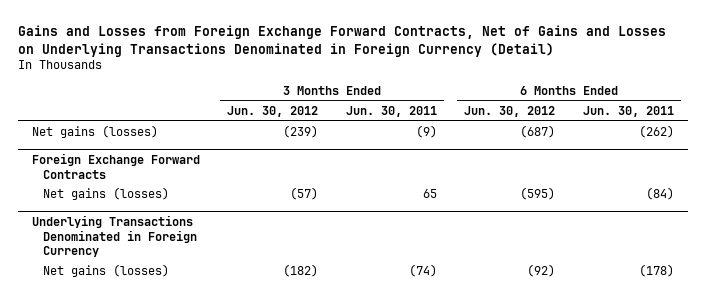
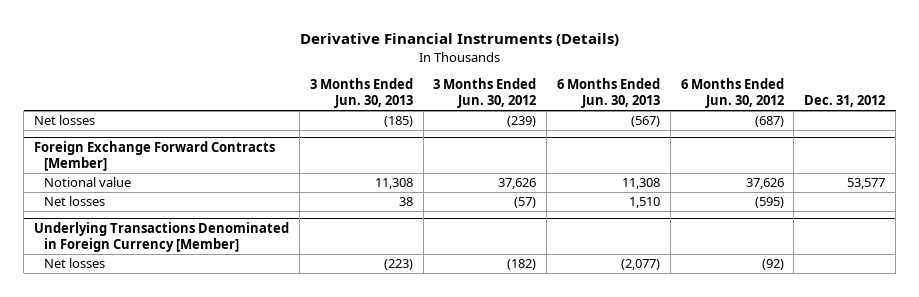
- Gains and Losses from Foreign Exchange Forward Contracts, Net of Gains and Losses on Underlying Transactions Denominated in Foreign Currency (Detail)
+ Derivative Financial Instruments (Details)
- | 3 Months Ended Jun. 30, 2012 | 3 Months Ended Jun. 30, 2011 | 6 Months Ended Jun. 30, 2012 | 6 Months Ended Jun. 30, 2011
+ | 3 Months Ended Jun. 30, 2013 | 3 Months Ended Jun. 30, 2012 | 6 Months Ended Jun. 30, 2013 | 6 Months Ended Jun. 30, 2012 | Dec. 31, 2012
- Net gains (losses) | (239) | (9) | (687) | (262)
- Foreign Exchange Forward Contracts
- Net gains (losses) | (57) | 65 | (595) | (84)
- Underlying Transactions Denominated in Foreign Currency
- Net gains (losses) | (182) | (74) | (92) | (178)
+ Net losses | (185) | (239) | (567) | (687) |
+ Foreign Exchange Forward Contracts [Member]
+ Notional value | 11,308 | 37,626 | 11,308 | 37,626 | 53,577
+ Net losses | 38 | (57) | 1,510 | (595) |
+ Underlying Transactions Denominated in Foreign Currency [Member]
+ Net losses | (223) | (182) | (2,077) | (92) |

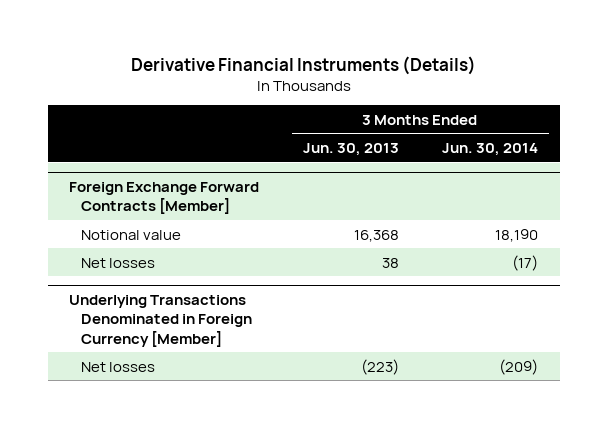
- | 3 Months Ended Jun. 30, 2013 | 3 Months Ended Jun. 30, 2012 | 6 Months Ended Jun. 30, 2013 | 6 Months Ended Jun. 30, 2012 | Dec. 31, 2012
+ | 3 Months Ended Jun. 30, 2013 | 3 Months Ended Jun. 30, 2014
- Net losses | (185) | (239) | (567) | (687) |
@ Foreign Exchange Forward Contracts [Member]
- Notional value | 11,308 | 37,626 | 11,308 | 37,626 | 53,577
+ Notional value | 16,368 | 18,190

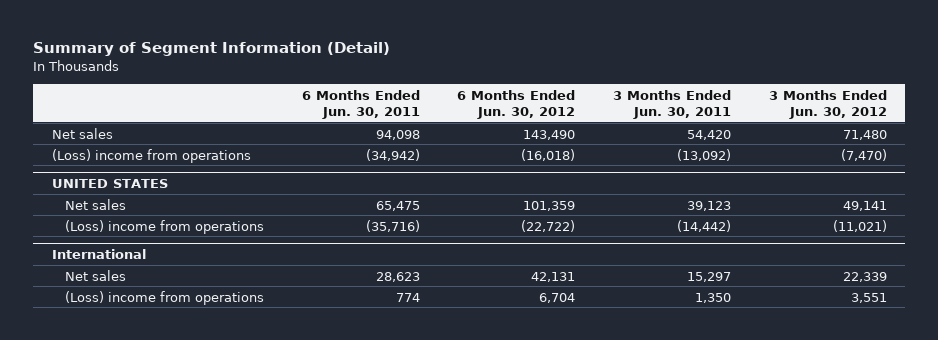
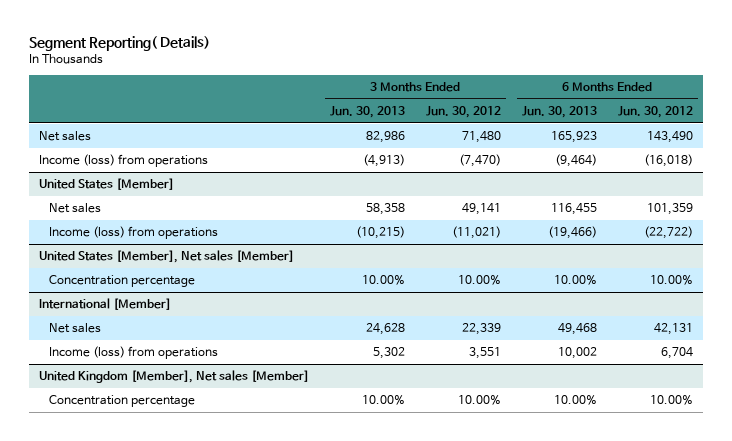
- Summary of Segment Information (Detail)
+ Segment Reporting( Details)
- | 6 Months Ended Jun. 30, 2011 | 6 Months Ended Jun. 30, 2012 | 3 Months Ended Jun. 30, 2011 | 3 Months Ended Jun. 30, 2012
+ | 3 Months Ended Jun. 30, 2013 | 3 Months Ended Jun. 30, 2012 | 6 Months Ended Jun. 30, 2013 | 6 Months Ended Jun. 30, 2012
- (Loss) income from operations | (34,942) | (16,018) | (13,092) | (7,470)
- UNITED STATES
+ Income (loss) from operations | (4,913) | (7,470) | (9,464) | (16,018)
+ United States [Member]
- (Loss) income from operations | (35,716) | (22,722) | (14,442) | (11,021)
- International
+ Income (loss) from operations | (10,215) | (11,021) | (19,466) | (22,722)
+ United States [Member], Net sales [Member]
+ Concentration percentage | 10.00% | 10.00% | 10.00% | 10.00%
+ International [Member]
- (Loss) income from operations | 774 | 6,704 | 1,350 | 3,551
+ Income (loss) from operations | 5,302 | 3,551 | 10,002 | 6,704
+ United Kingdom [Member], Net sales [Member]
+ Concentration percentage | 10.00% | 10.00% | 10.00% | 10.00%

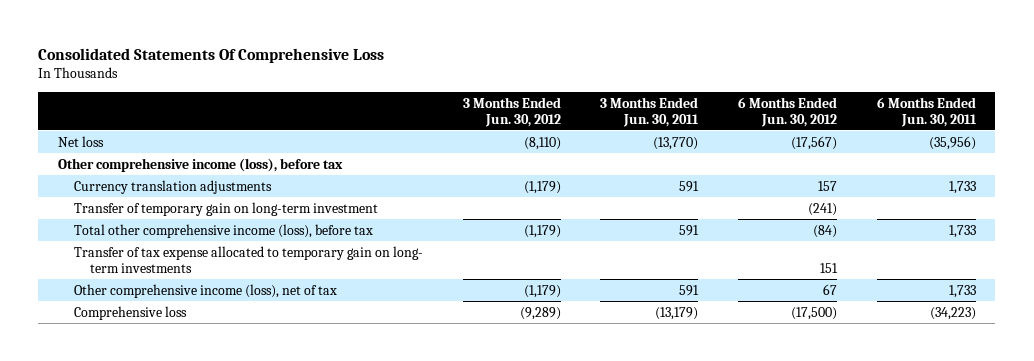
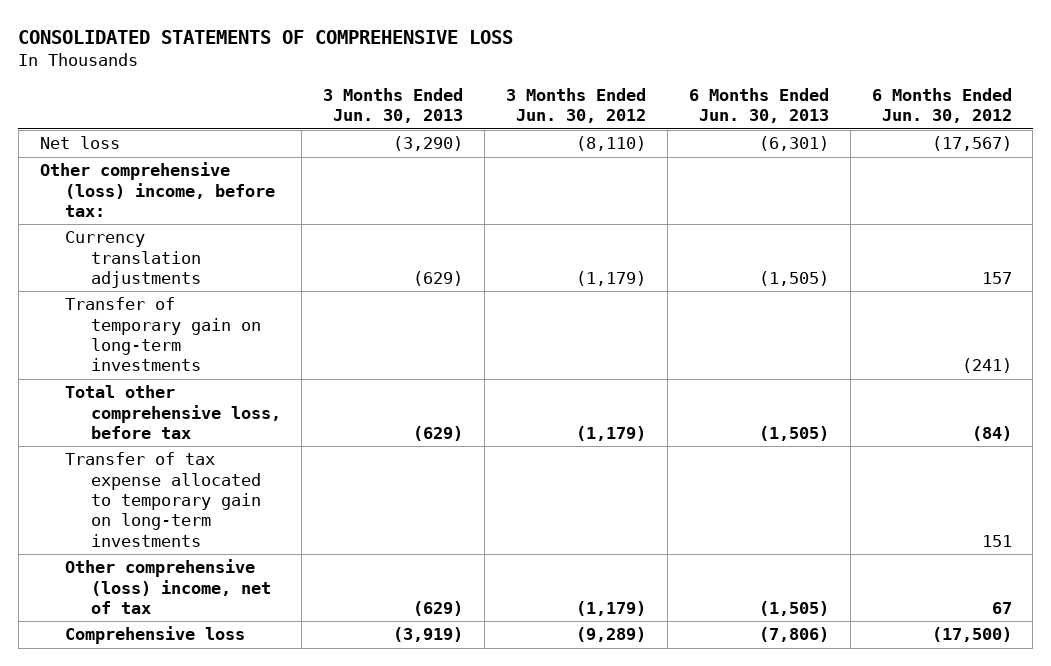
- Consolidated Statements Of Comprehensive Loss
+ CONSOLIDATED STATEMENTS OF COMPREHENSIVE LOSS
- | 3 Months Ended Jun. 30, 2012 | 3 Months Ended Jun. 30, 2011 | 6 Months Ended Jun. 30, 2012 | 6 Months Ended Jun. 30, 2011
+ | 3 Months Ended Jun. 30, 2013 | 3 Months Ended Jun. 30, 2012 | 6 Months Ended Jun. 30, 2013 | 6 Months Ended Jun. 30, 2012
- Other comprehensive income (loss), before tax
+ Other comprehensive (loss) income, before tax:
- Transfer of temporary gain on long-term investment | | | (241) |
- Total other comprehensive income (loss), before tax | (1,179) | 591 | (84) | 1,733
- Transfer of tax expense allocated to temporary gain on long- term investments | | | 151 |
- Other comprehensive income (loss), net of tax | (1,179) | 591 | 67 | 1,733
+ Transfer of temporary gain on long-term investments | | | | (241)
+ Total other comprehensive loss, before tax | (629) | (1,179) | (1,505) | (84)
+ Transfer of tax expense allocated to temporary gain on long-term investments | | | | 151
+ Other comprehensive (loss) income, net of tax | (629) | (1,179) | (1,505) | 67

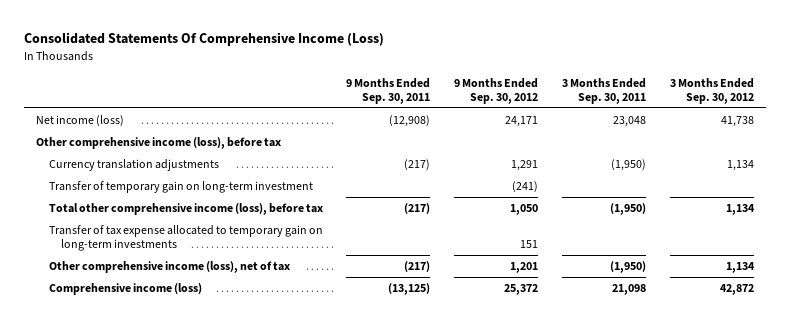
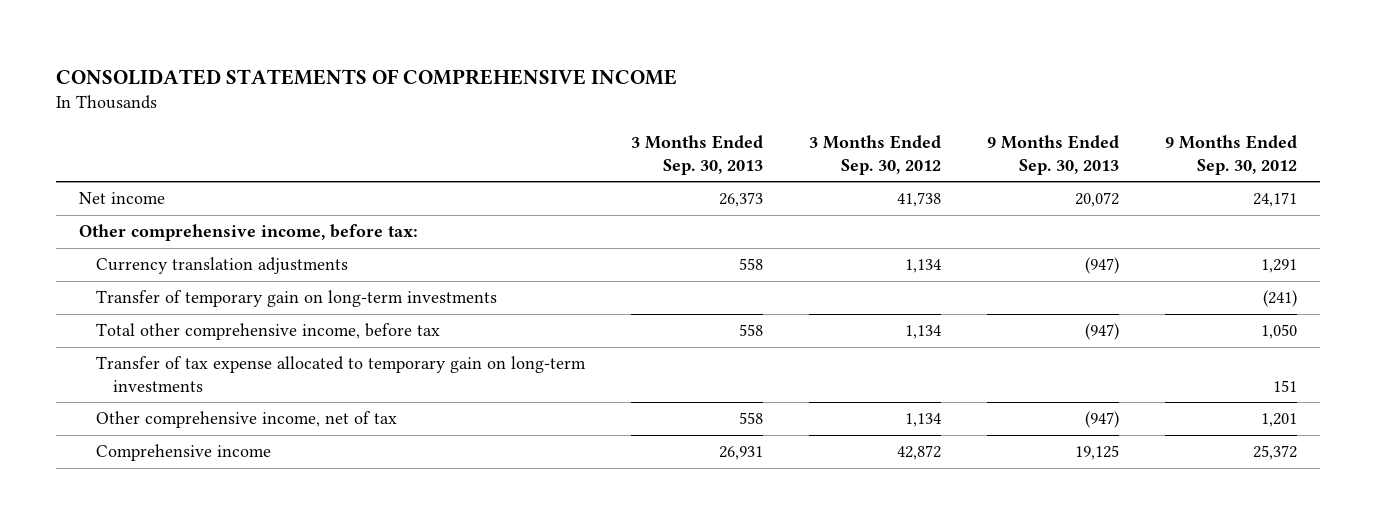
- Consolidated Statements Of Comprehensive Income (Loss)
+ CONSOLIDATED STATEMENTS OF COMPREHENSIVE INCOME
- | 9 Months Ended Sep. 30, 2011 | 9 Months Ended Sep. 30, 2012 | 3 Months Ended Sep. 30, 2011 | 3 Months Ended Sep. 30, 2012
+ | 3 Months Ended Sep. 30, 2013 | 3 Months Ended Sep. 30, 2012 | 9 Months Ended Sep. 30, 2013 | 9 Months Ended Sep. 30, 2012
- Net income (loss) | (12,908) | 24,171 | 23,048 | 41,738
- Other comprehensive income (loss), before tax
+ Net income | 26,373 | 41,738 | 20,072 | 24,171
+ Other comprehensive income, before tax:
- Transfer of temporary gain on long-term investment | | (241) | |
- Total other comprehensive income (loss), before tax | (217) | 1,050 | (1,950) | 1,134
+ Transfer of temporary gain on long-term investments | | | | (241)
+ Total other comprehensive income, before tax | 558 | 1,134 | (947) | 1,050
- Other comprehensive income (loss), net of tax | (217) | 1,201 | (1,950) | 1,134
- Comprehensive income (loss) | (13,125) | 25,372 | 21,098 | 42,872
+ Other comprehensive income, net of tax | 558 | 1,134 | (947) | 1,201
+ Comprehensive income | 26,931 | 42,872 | 19,125 | 25,372

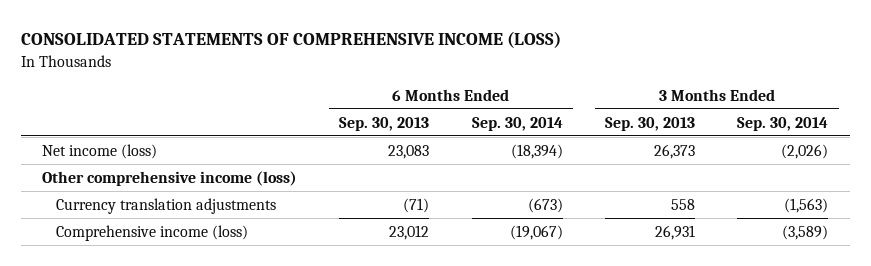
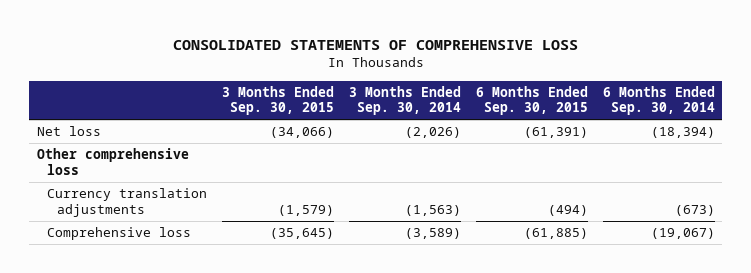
- CONSOLIDATED STATEMENTS OF COMPREHENSIVE INCOME (LOSS)
+ CONSOLIDATED STATEMENTS OF COMPREHENSIVE LOSS
- | 6 Months Ended Sep. 30, 2013 | 6 Months Ended Sep. 30, 2014 | 3 Months Ended Sep. 30, 2013 | 3 Months Ended Sep. 30, 2014
+ | 3 Months Ended Sep. 30, 2015 | 3 Months Ended Sep. 30, 2014 | 6 Months Ended Sep. 30, 2015 | 6 Months Ended Sep. 30, 2014
- Net income (loss) | 23,083 | (18,394) | 26,373 | (2,026)
- Other comprehensive income (loss)
+ Net loss | (34,066) | (2,026) | (61,391) | (18,394)
+ Other comprehensive loss
- Comprehensive income (loss) | 23,012 | (19,067) | 26,931 | (3,589)
+ Comprehensive loss | (35,645) | (3,589) | (61,885) | (19,067)

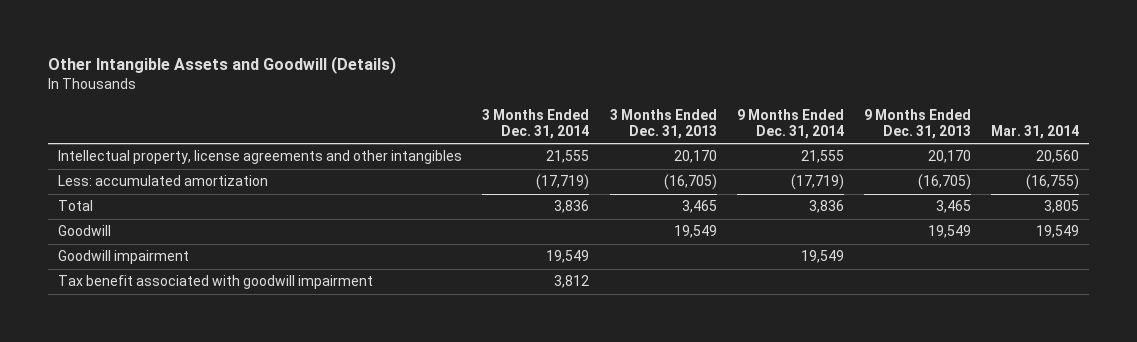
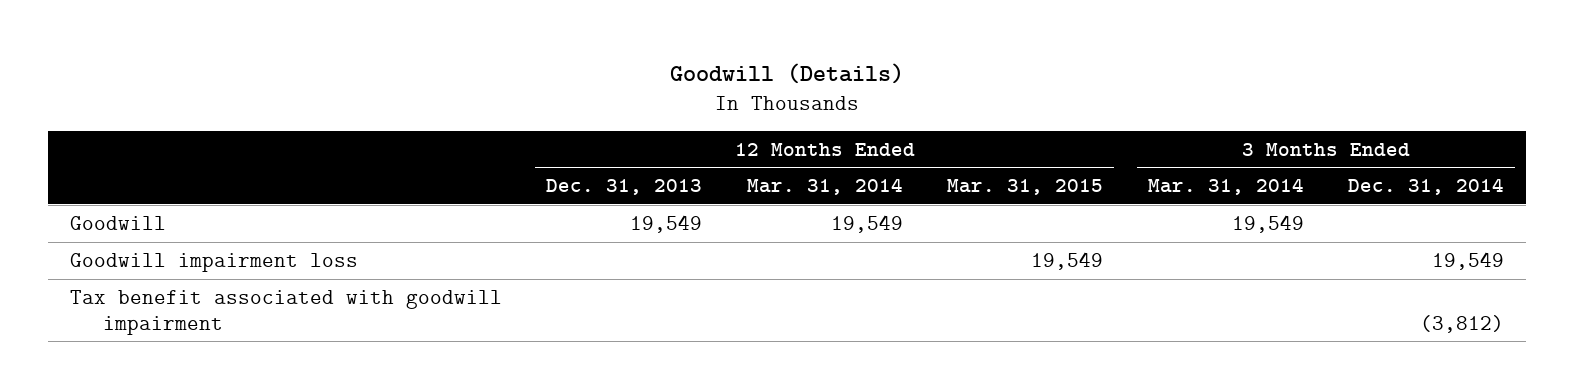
- Other Intangible Assets and Goodwill (Details)
+ Goodwill (Details)
- | 3 Months Ended Dec. 31, 2014 | 3 Months Ended Dec. 31, 2013 | 9 Months Ended Dec. 31, 2014 | 9 Months Ended Dec. 31, 2013 | Mar. 31, 2014
+ | 12 Months Ended Dec. 31, 2013 | 12 Months Ended Mar. 31, 2014 | 12 Months Ended Mar. 31, 2015 | 3 Months Ended Mar. 31, 2014 | 3 Months Ended Dec. 31, 2014
- Intellectual property, license agreements and other intangibles | 21,555 | 20,170 | 21,555 | 20,170 | 20,560
- Less: accumulated amortization | (17,719) | (16,705) | (17,719) | (16,705) | (16,755)
- Total | 3,836 | 3,465 | 3,836 | 3,465 | 3,805
- Goodwill impairment | 19,549 | | 19,549 | |
- Tax benefit associated with goodwill impairment | 3,812 | | | |
+ Goodwill impairment loss | | | 19,549 | | 19,549
+ Tax benefit associated with goodwill impairment | | | | | (3,812)

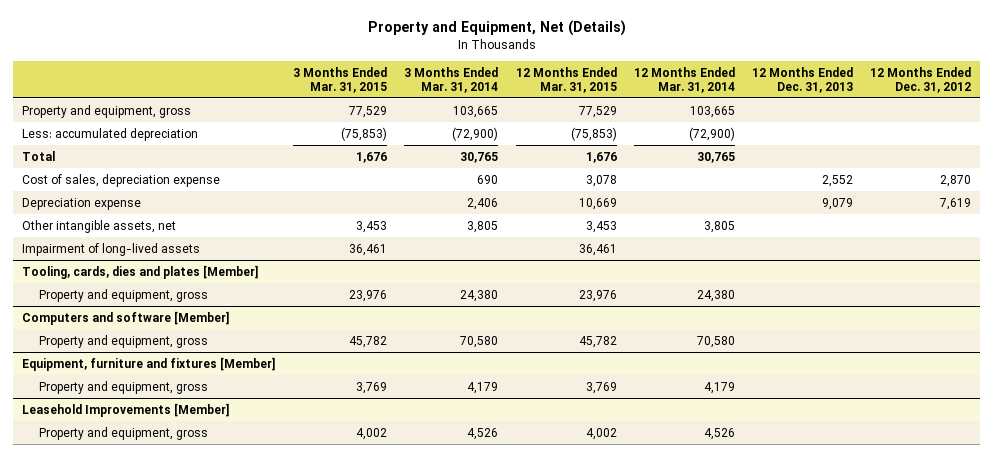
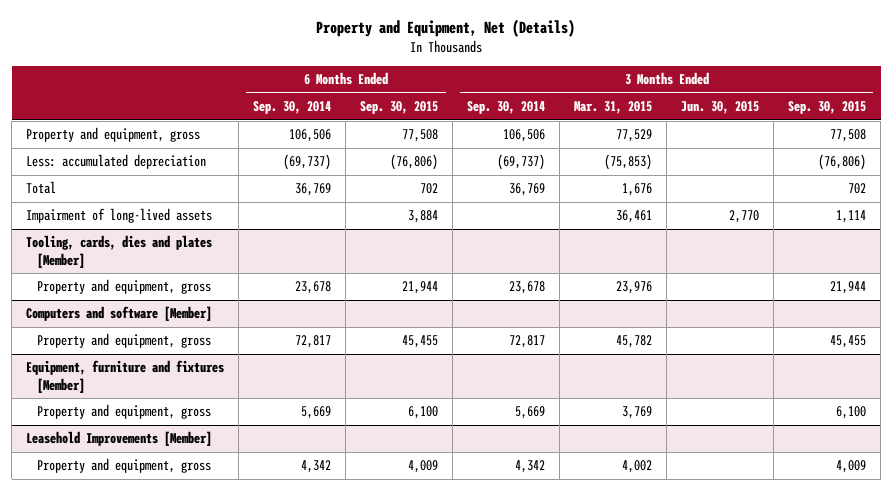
- | 3 Months Ended Mar. 31, 2015 | 3 Months Ended Mar. 31, 2014 | 12 Months Ended Mar. 31, 2015 | 12 Months Ended Mar. 31, 2014 | 12 Months Ended Dec. 31, 2013 | 12 Months Ended Dec. 31, 2012
+ | 6 Months Ended Sep. 30, 2014 | 6 Months Ended Sep. 30, 2015 | 3 Months Ended Sep. 30, 2014 | 3 Months Ended Mar. 31, 2015 | 3 Months Ended Jun. 30, 2015 | 3 Months Ended Sep. 30, 2015
- Cost of sales, depreciation expense | | 690 | 3,078 | | 2,552 | 2,870
- Depreciation expense | | 2,406 | 10,669 | | 9,079 | 7,619
- Other intangible assets, net | 3,453 | 3,805 | 3,453 | 3,805 | |

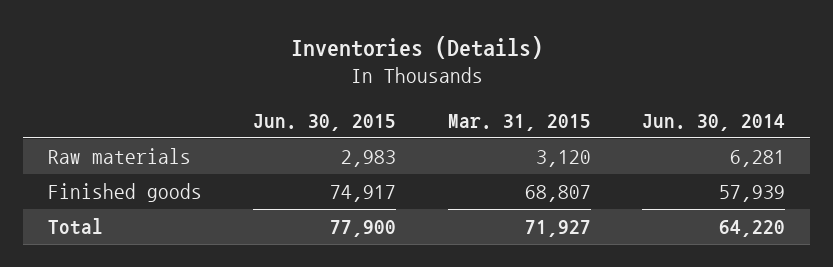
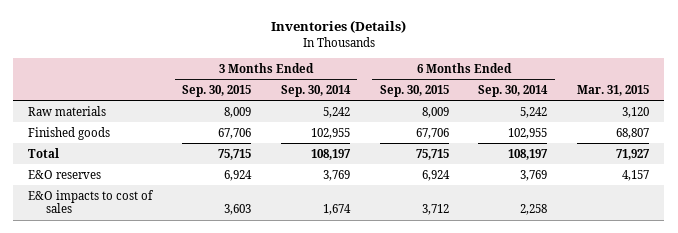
- | Jun. 30, 2015 | Mar. 31, 2015 | Jun. 30, 2014
+ | 3 Months Ended Sep. 30, 2015 | 3 Months Ended Sep. 30, 2014 | 6 Months Ended Sep. 30, 2015 | 6 Months Ended Sep. 30, 2014 | Mar. 31, 2015
+ E&O reserves | 6,924 | 3,769 | 6,924 | 3,769 | 4,157
+ E&O impacts to cost of sales | 3,603 | 1,674 | 3,712 | 2,258 |

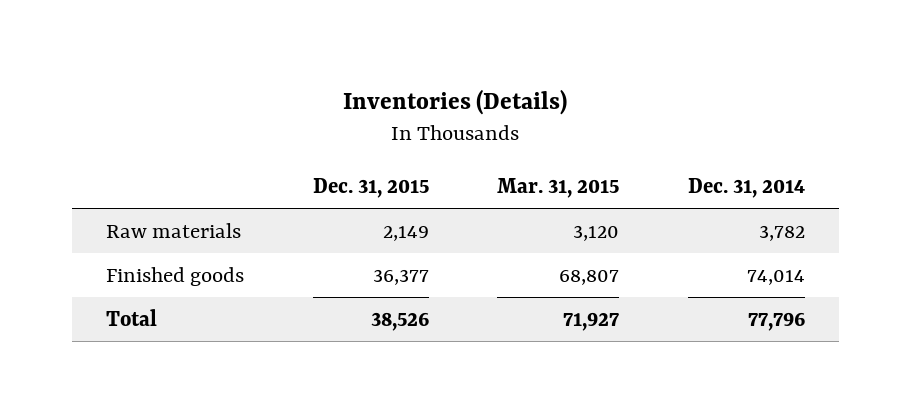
- | 3 Months Ended Sep. 30, 2015 | 3 Months Ended Sep. 30, 2014 | 6 Months Ended Sep. 30, 2015 | 6 Months Ended Sep. 30, 2014 | Mar. 31, 2015
+ | Dec. 31, 2015 | Mar. 31, 2015 | Dec. 31, 2014
- E&O reserves | 6,924 | 3,769 | 6,924 | 3,769 | 4,157
- E&O impacts to cost of sales | 3,603 | 1,674 | 3,712 | 2,258 |

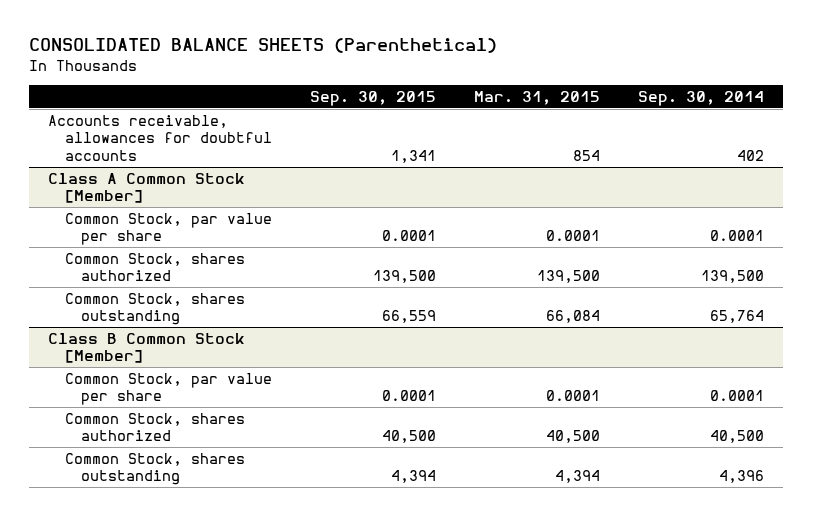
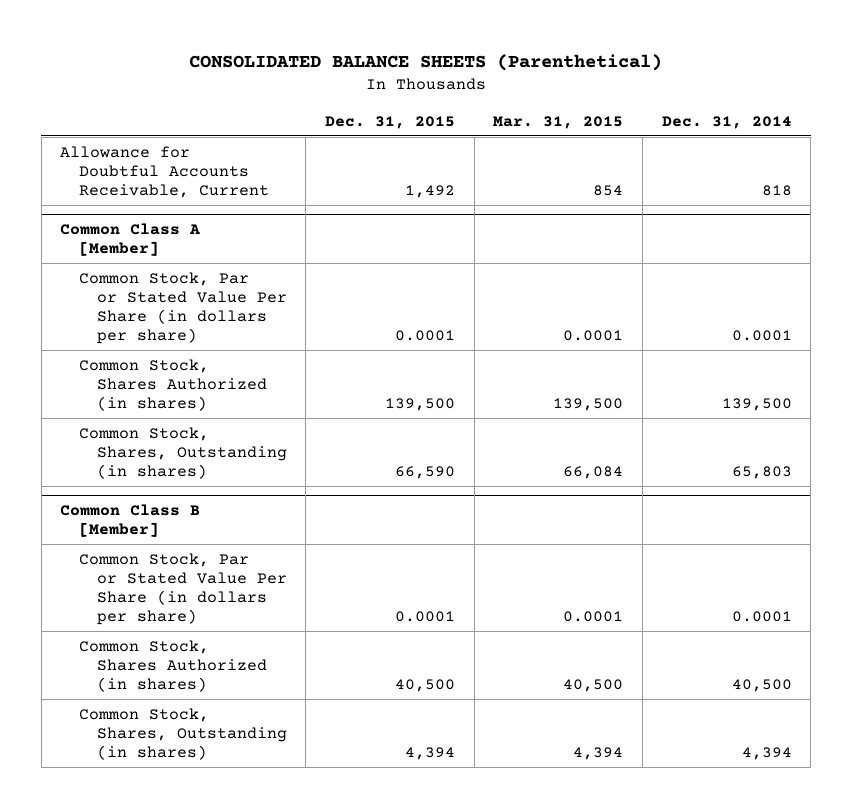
- | Sep. 30, 2015 | Mar. 31, 2015 | Sep. 30, 2014
+ | Dec. 31, 2015 | Mar. 31, 2015 | Dec. 31, 2014
- Accounts receivable, allowances for doubtful accounts | 1,341 | 854 | 402
- Class A Common Stock [Member]
- Common Stock, par value per share | 0.0001 | 0.0001 | 0.0001
- Common Stock, shares authorized | 139,500 | 139,500 | 139,500
- Common Stock, shares outstanding | 66,559 | 66,084 | 65,764
- Class B Common Stock [Member]
- Common Stock, par value per share | 0.0001 | 0.0001 | 0.0001
- Common Stock, shares authorized | 40,500 | 40,500 | 40,500
- Common Stock, shares outstanding | 4,394 | 4,394 | 4,396
+ Allowance for Doubtful Accounts Receivable, Current | 1,492 | 854 | 818
+ Common Class A [Member]
+ Common Stock, Par or Stated Value Per Share (in dollars per share) | 0.0001 | 0.0001 | 0.0001
+ Common Stock, Shares Authorized (in shares) | 139,500 | 139,500 | 139,500
+ Common Stock, Shares, Outstanding (in shares) | 66,590 | 66,084 | 65,803
+ Common Class B [Member]
+ Common Stock, Par or Stated Value Per Share (in dollars per share) | 0.0001 | 0.0001 | 0.0001
+ Common Stock, Shares Authorized (in shares) | 40,500 | 40,500 | 40,500
+ Common Stock, Shares, Outstanding (in shares) | 4,394 | 4,394 | 4,394

